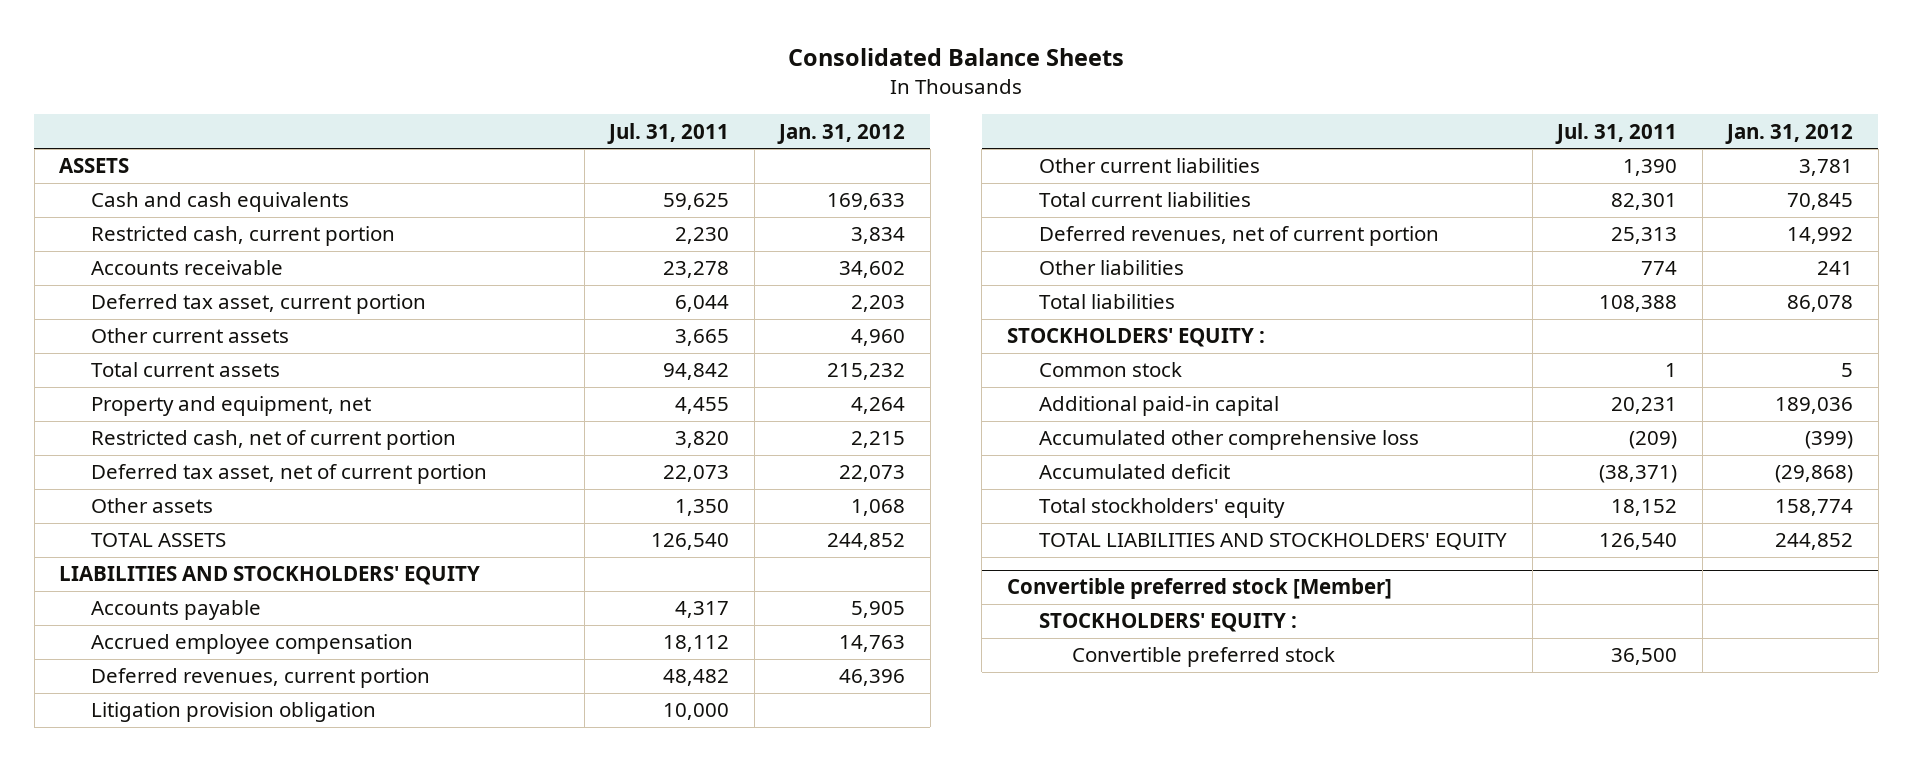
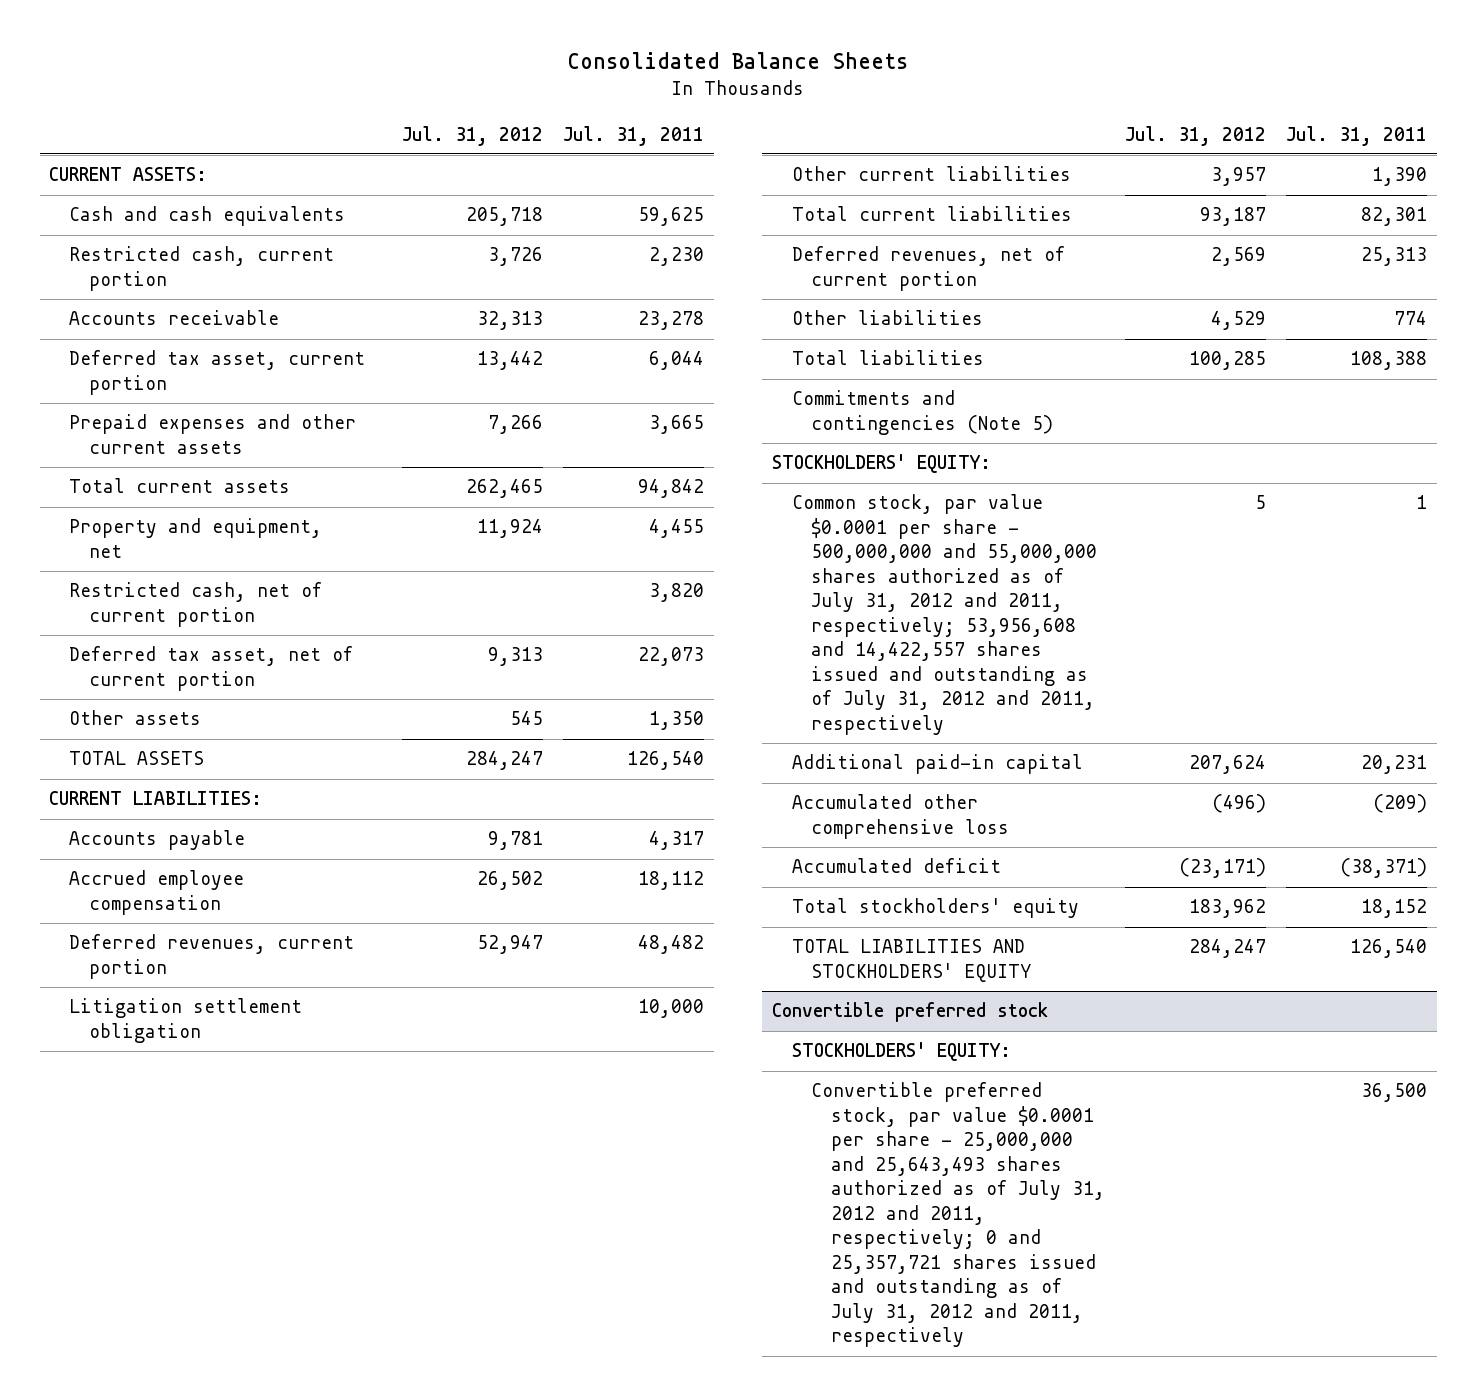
- | Jul. 31, 2011 | Jan. 31, 2012
+ | Jul. 31, 2012 | Jul. 31, 2011
- ASSETS
+ CURRENT ASSETS:
- Other current assets | 3,665 | 4,960
+ Prepaid expenses and other current assets | 7,266 | 3,665
- LIABILITIES AND STOCKHOLDERS' EQUITY
+ CURRENT LIABILITIES:
- Litigation provision obligation | 10,000 |
+ Litigation settlement obligation | | 10,000
- STOCKHOLDERS' EQUITY :
- Common stock | 1 | 5
+ Commitments and contingencies (Note 5)
+ STOCKHOLDERS' EQUITY:
+ Common stock, par value $0.0001 per share - 500,000,000 and 55,000,000 shares authorized as of July 31, 2012 and 2011, respectively; 53,956,608 and 14,422,557 shares issued and outstanding as of July 31, 2012 and 2011, respectively | 5 | 1
- Convertible preferred stock [Member]
- STOCKHOLDERS' EQUITY :
- Convertible preferred stock | 36,500 |
+ Convertible preferred stock
+ STOCKHOLDERS' EQUITY:
+ Convertible preferred stock, par value $0.0001 per share - 25,000,000 and 25,643,493 shares authorized as of July 31, 2012 and 2011, respectively; 0 and 25,357,721 shares issued and outstanding as of July 31, 2012 and 2011, respectively | | 36,500

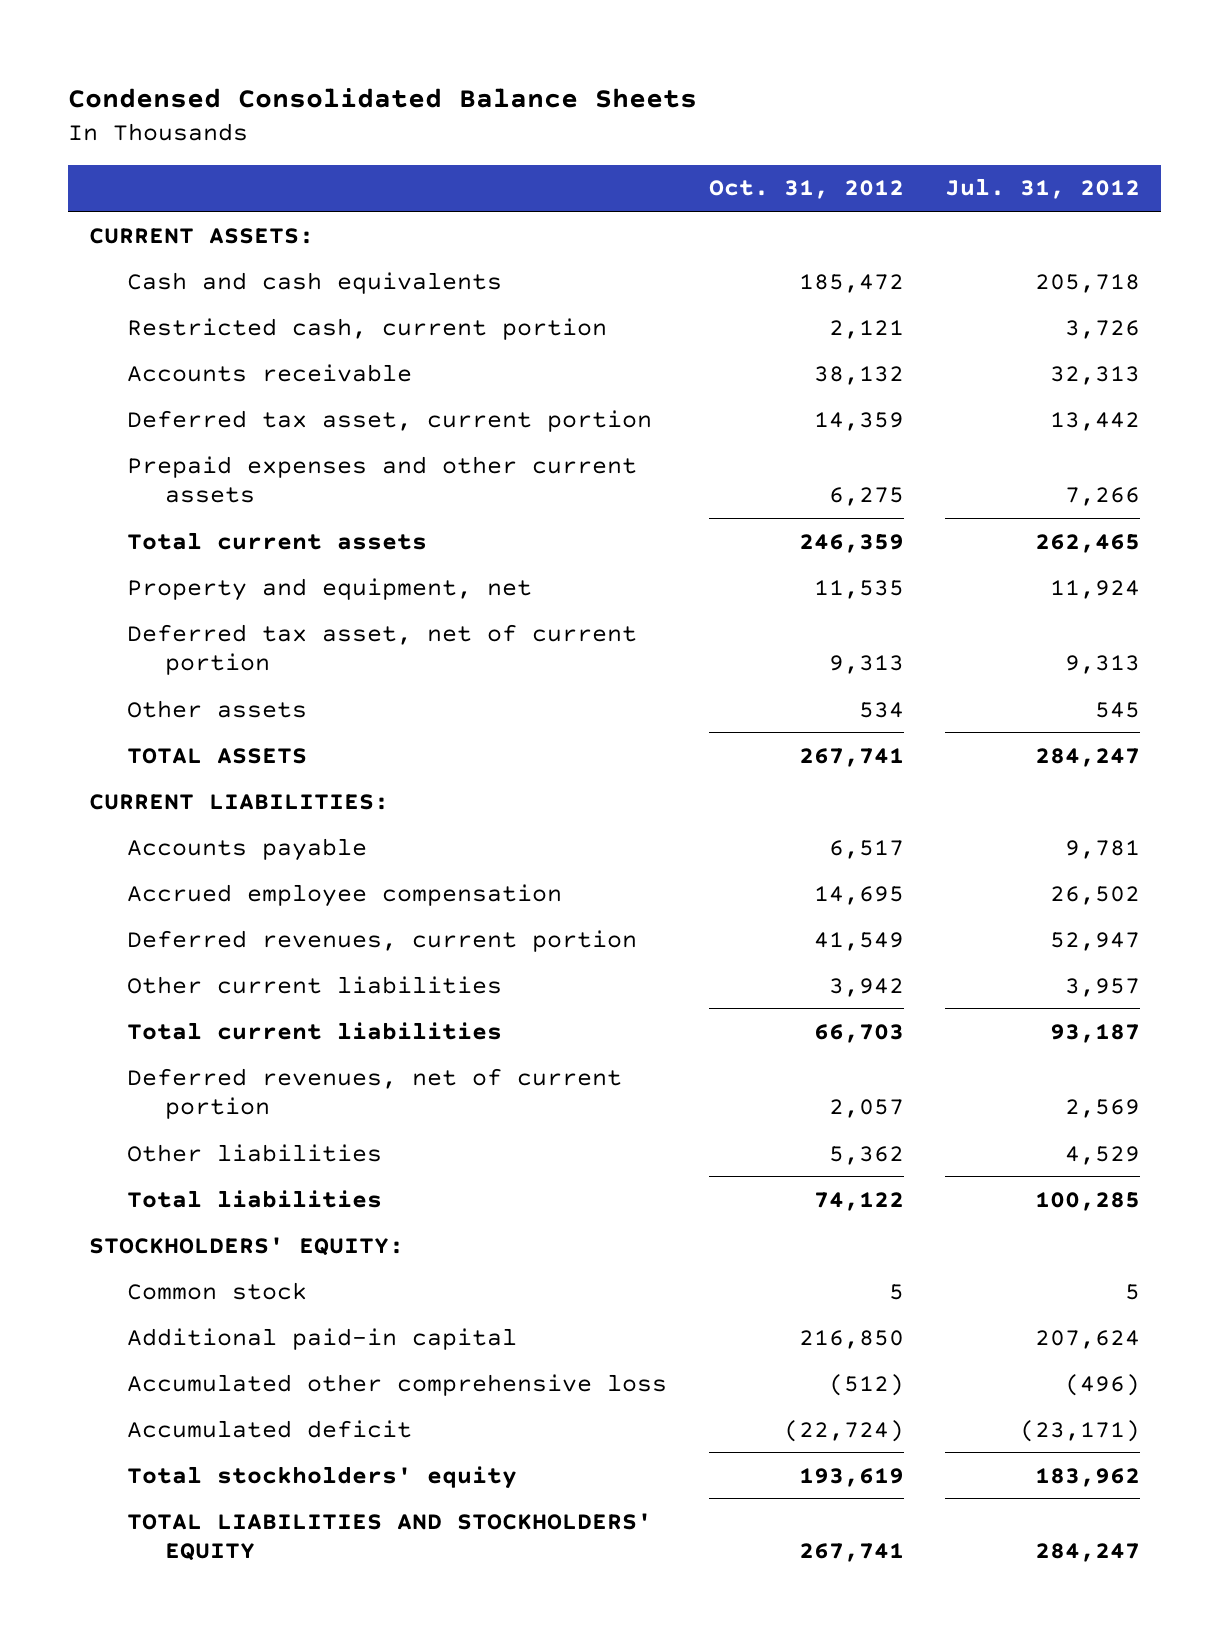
- Consolidated Balance Sheets
+ Condensed Consolidated Balance Sheets
- | Jul. 31, 2012 | Jul. 31, 2011
+ | Oct. 31, 2012 | Jul. 31, 2012
- Restricted cash, net of current portion | | 3,820
- Litigation settlement obligation | | 10,000
- Commitments and contingencies (Note 5)
- Common stock, par value $0.0001 per share - 500,000,000 and 55,000,000 shares authorized as of July 31, 2012 and 2011, respectively; 53,956,608 and 14,422,557 shares issued and outstanding as of July 31, 2012 and 2011, respectively | 5 | 1
+ Common stock | 5 | 5
- Convertible preferred stock
- STOCKHOLDERS' EQUITY:
- Convertible preferred stock, par value $0.0001 per share - 25,000,000 and 25,643,493 shares authorized as of July 31, 2012 and 2011, respectively; 0 and 25,357,721 shares issued and outstanding as of July 31, 2012 and 2011, respectively | | 36,500

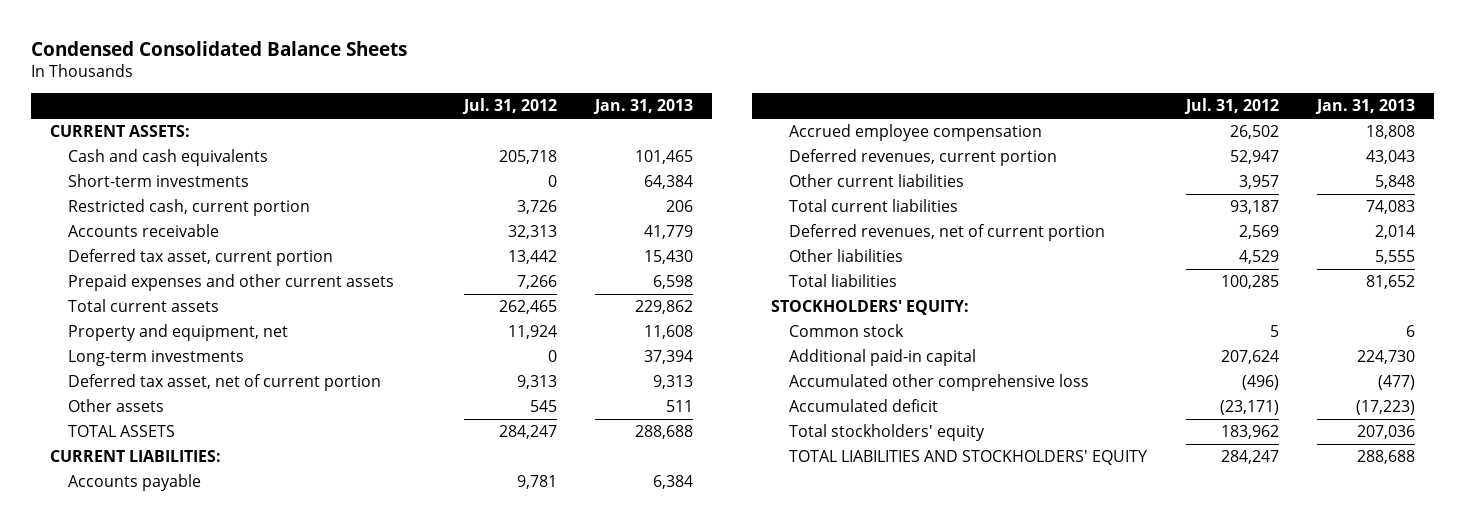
- | Oct. 31, 2012 | Jul. 31, 2012
+ | Jul. 31, 2012 | Jan. 31, 2013
+ Short-term investments | 0 | 64,384
+ Long-term investments | 0 | 37,394

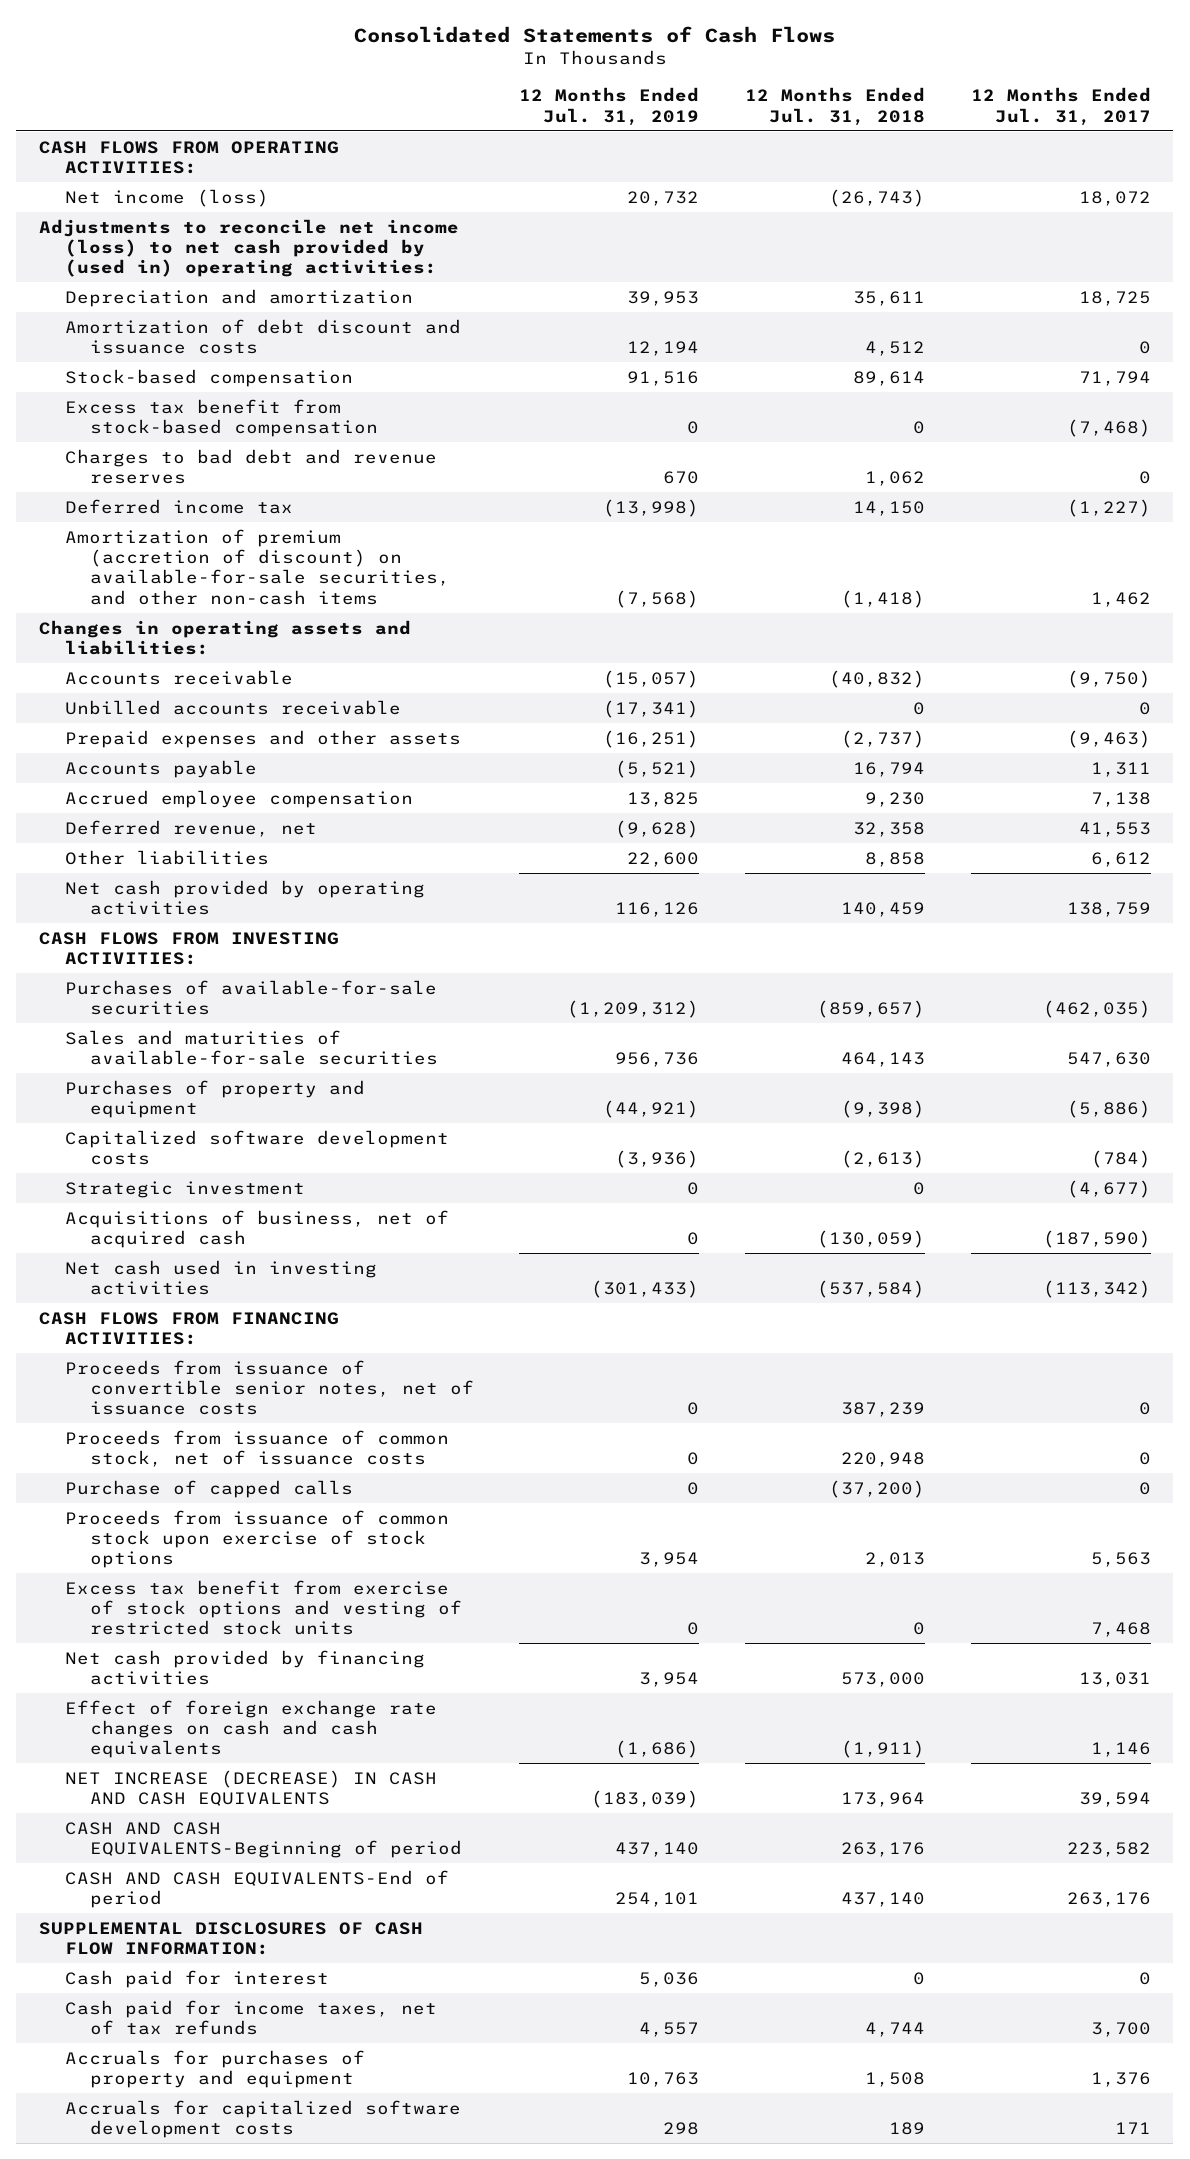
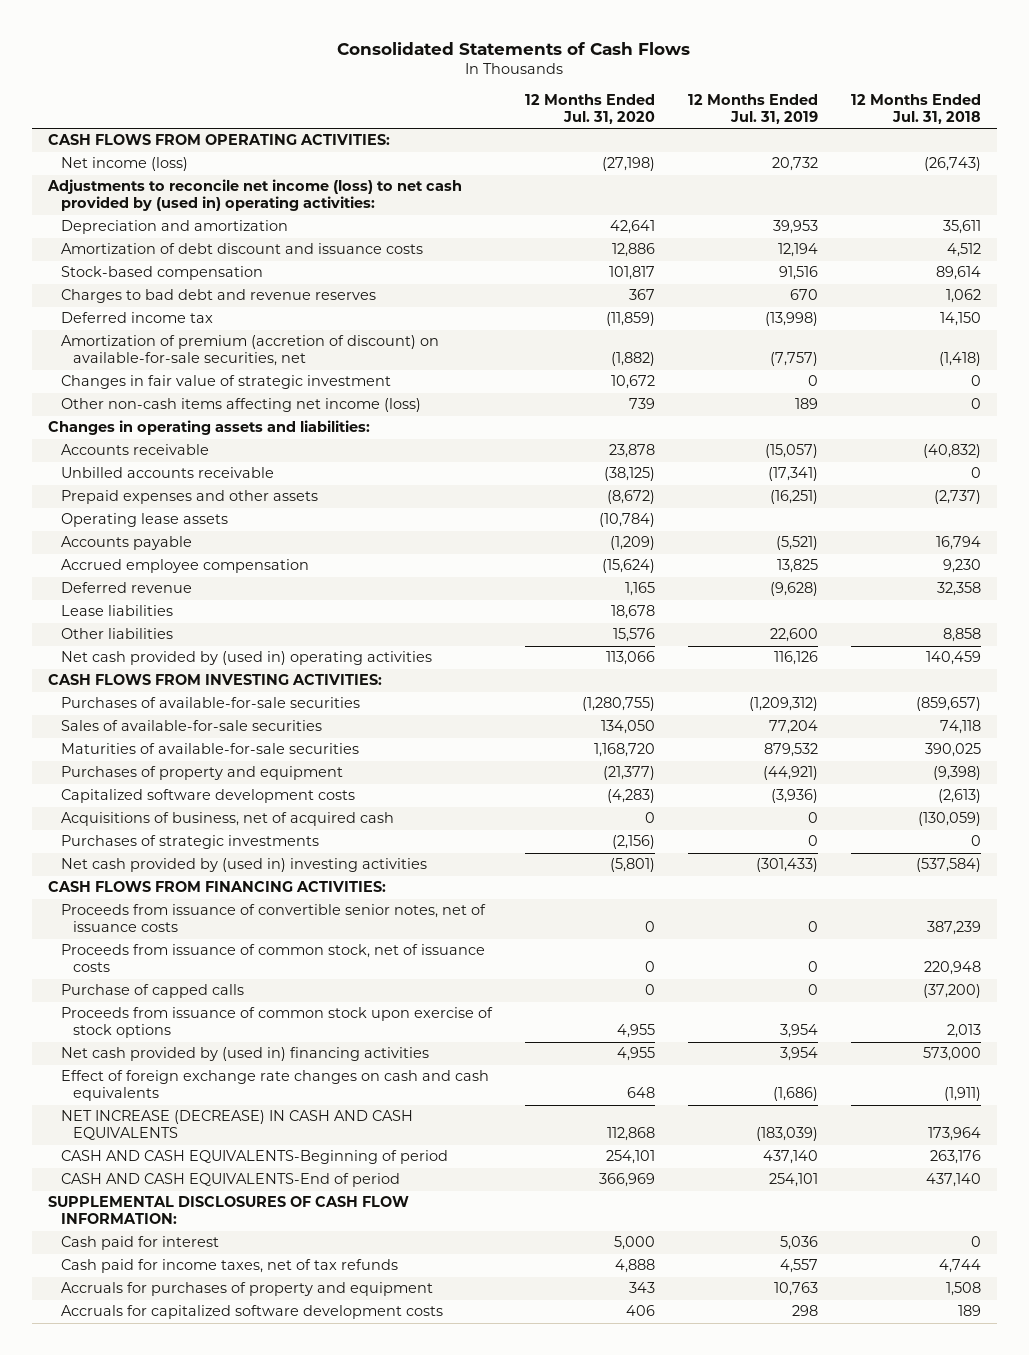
- | 12 Months Ended Jul. 31, 2019 | 12 Months Ended Jul. 31, 2018 | 12 Months Ended Jul. 31, 2017
+ | 12 Months Ended Jul. 31, 2020 | 12 Months Ended Jul. 31, 2019 | 12 Months Ended Jul. 31, 2018
- Excess tax benefit from stock-based compensation | 0 | 0 | (7,468)
- Amortization of premium (accretion of discount) on available-for-sale securities, and other non-cash items | (7,568) | (1,418) | 1,462
+ Amortization of premium (accretion of discount) on available-for-sale securities, net | (1,882) | (7,757) | (1,418)
+ Changes in fair value of strategic investment | 10,672 | 0 | 0
+ Other non-cash items affecting net income (loss) | 739 | 189 | 0
+ Operating lease assets | (10,784) | |
- Deferred revenue, net | (9,628) | 32,358 | 41,553
+ Deferred revenue | 1,165 | (9,628) | 32,358
+ Lease liabilities | 18,678 | |
- Net cash provided by operating activities | 116,126 | 140,459 | 138,759
+ Net cash provided by (used in) operating activities | 113,066 | 116,126 | 140,459
- Sales and maturities of available-for-sale securities | 956,736 | 464,143 | 547,630
+ Sales of available-for-sale securities | 134,050 | 77,204 | 74,118
+ Maturities of available-for-sale securities | 1,168,720 | 879,532 | 390,025
- Strategic investment | 0 | 0 | (4,677)
- Net cash used in investing activities | (301,433) | (537,584) | (113,342)
+ Purchases of strategic investments | (2,156) | 0 | 0
+ Net cash provided by (used in) investing activities | (5,801) | (301,433) | (537,584)
- Excess tax benefit from exercise of stock options and vesting of restricted stock units | 0 | 0 | 7,468
- Net cash provided by financing activities | 3,954 | 573,000 | 13,031
+ Net cash provided by (used in) financing activities | 4,955 | 3,954 | 573,000

